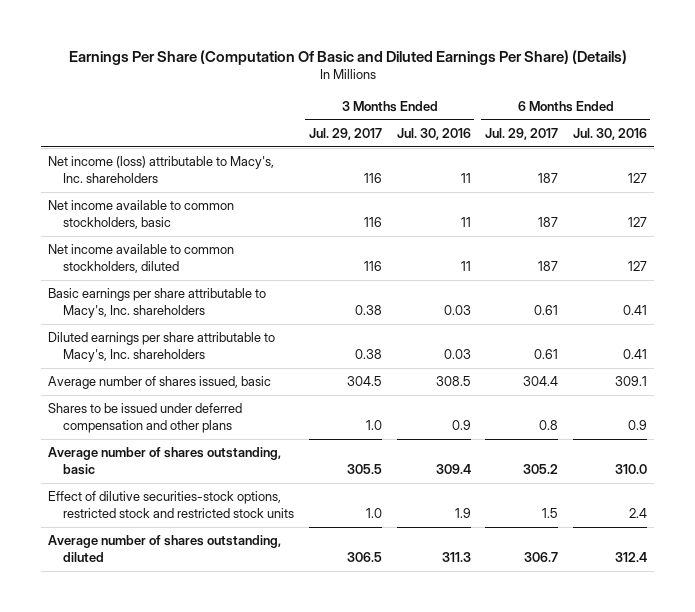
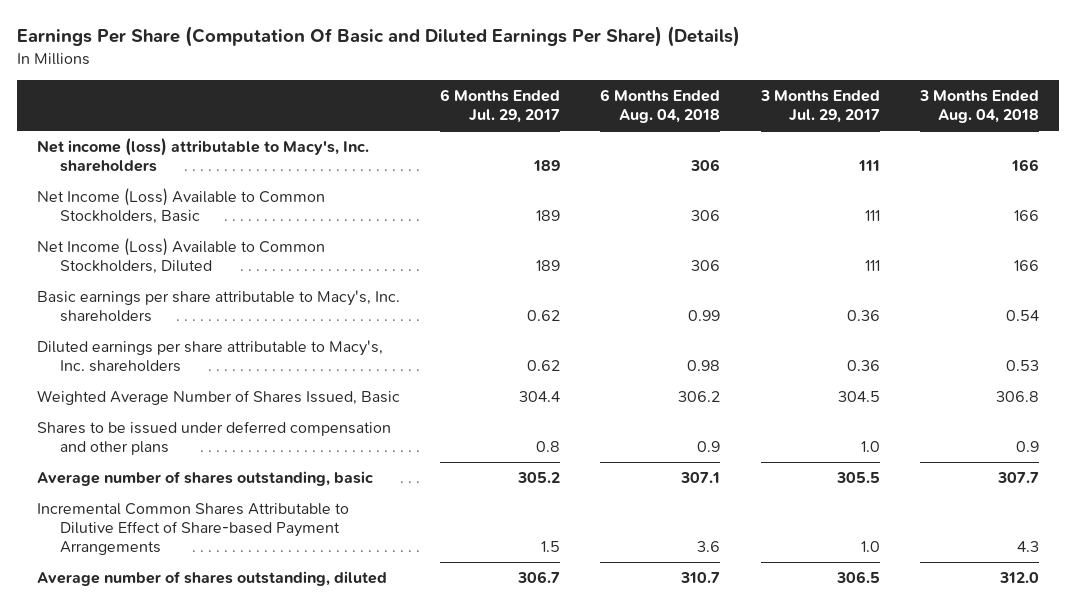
- | 3 Months Ended Jul. 29, 2017 | 3 Months Ended Jul. 30, 2016 | 6 Months Ended Jul. 29, 2017 | 6 Months Ended Jul. 30, 2016
+ | 6 Months Ended Jul. 29, 2017 | 6 Months Ended Aug. 04, 2018 | 3 Months Ended Jul. 29, 2017 | 3 Months Ended Aug. 04, 2018
- Net income (loss) attributable to Macy's, Inc. shareholders | 116 | 11 | 187 | 127
- Net income available to common stockholders, basic | 116 | 11 | 187 | 127
- Net income available to common stockholders, diluted | 116 | 11 | 187 | 127
- Basic earnings per share attributable to Macy's, Inc. shareholders | 0.38 | 0.03 | 0.61 | 0.41
- Diluted earnings per share attributable to Macy's, Inc. shareholders | 0.38 | 0.03 | 0.61 | 0.41
- Average number of shares issued, basic | 304.5 | 308.5 | 304.4 | 309.1
+ Net income (loss) attributable to Macy's, Inc. shareholders | 189 | 306 | 111 | 166
+ Net Income (Loss) Available to Common Stockholders, Basic | 189 | 306 | 111 | 166
+ Net Income (Loss) Available to Common Stockholders, Diluted | 189 | 306 | 111 | 166
+ Basic earnings per share attributable to Macy's, Inc. shareholders | 0.62 | 0.99 | 0.36 | 0.54
+ Diluted earnings per share attributable to Macy's, Inc. shareholders | 0.62 | 0.98 | 0.36 | 0.53
+ Weighted Average Number of Shares Issued, Basic | 304.4 | 306.2 | 304.5 | 306.8
- Effect of dilutive securities-stock options, restricted stock and restricted stock units | 1.0 | 1.9 | 1.5 | 2.4
+ Incremental Common Shares Attributable to Dilutive Effect of Share-based Payment Arrangements | 1.5 | 3.6 | 1.0 | 4.3

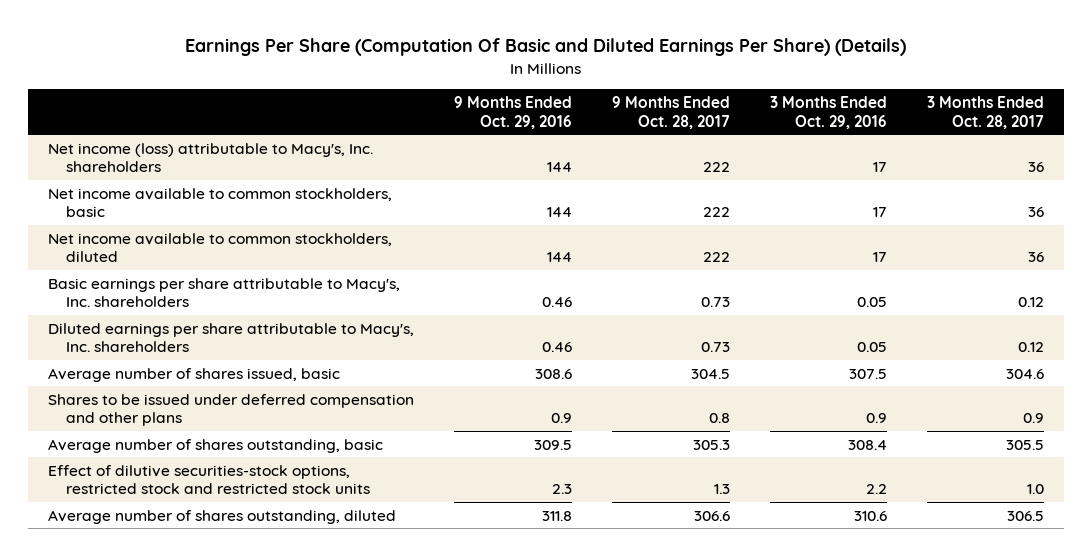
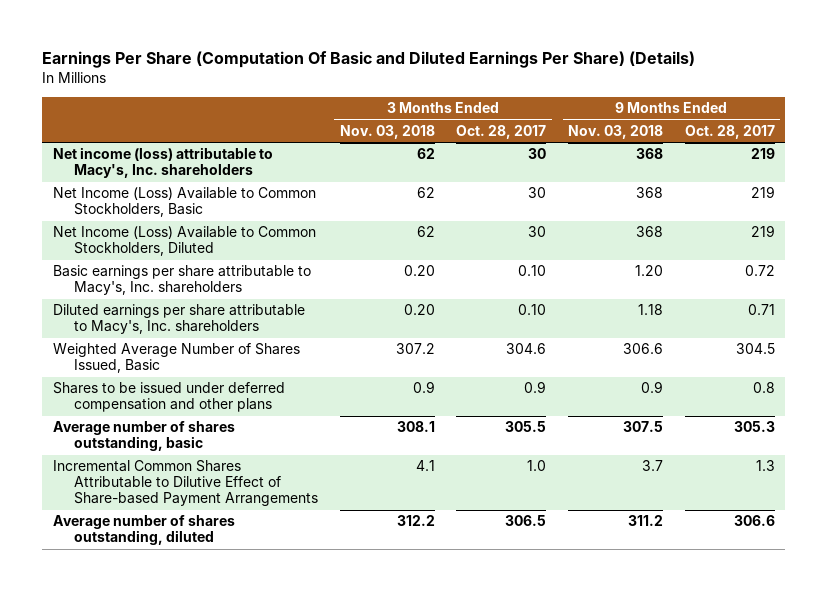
- | 9 Months Ended Oct. 29, 2016 | 9 Months Ended Oct. 28, 2017 | 3 Months Ended Oct. 29, 2016 | 3 Months Ended Oct. 28, 2017
+ | 3 Months Ended Nov. 03, 2018 | 3 Months Ended Oct. 28, 2017 | 9 Months Ended Nov. 03, 2018 | 9 Months Ended Oct. 28, 2017
- Net income (loss) attributable to Macy's, Inc. shareholders | 144 | 222 | 17 | 36
- Net income available to common stockholders, basic | 144 | 222 | 17 | 36
- Net income available to common stockholders, diluted | 144 | 222 | 17 | 36
- Basic earnings per share attributable to Macy's, Inc. shareholders | 0.46 | 0.73 | 0.05 | 0.12
- Diluted earnings per share attributable to Macy's, Inc. shareholders | 0.46 | 0.73 | 0.05 | 0.12
- Average number of shares issued, basic | 308.6 | 304.5 | 307.5 | 304.6
+ Net income (loss) attributable to Macy's, Inc. shareholders | 62 | 30 | 368 | 219
+ Net Income (Loss) Available to Common Stockholders, Basic | 62 | 30 | 368 | 219
+ Net Income (Loss) Available to Common Stockholders, Diluted | 62 | 30 | 368 | 219
+ Basic earnings per share attributable to Macy's, Inc. shareholders | 0.20 | 0.10 | 1.20 | 0.72
+ Diluted earnings per share attributable to Macy's, Inc. shareholders | 0.20 | 0.10 | 1.18 | 0.71
+ Weighted Average Number of Shares Issued, Basic | 307.2 | 304.6 | 306.6 | 304.5
- Effect of dilutive securities-stock options, restricted stock and restricted stock units | 2.3 | 1.3 | 2.2 | 1.0
+ Incremental Common Shares Attributable to Dilutive Effect of Share-based Payment Arrangements | 4.1 | 1.0 | 3.7 | 1.3

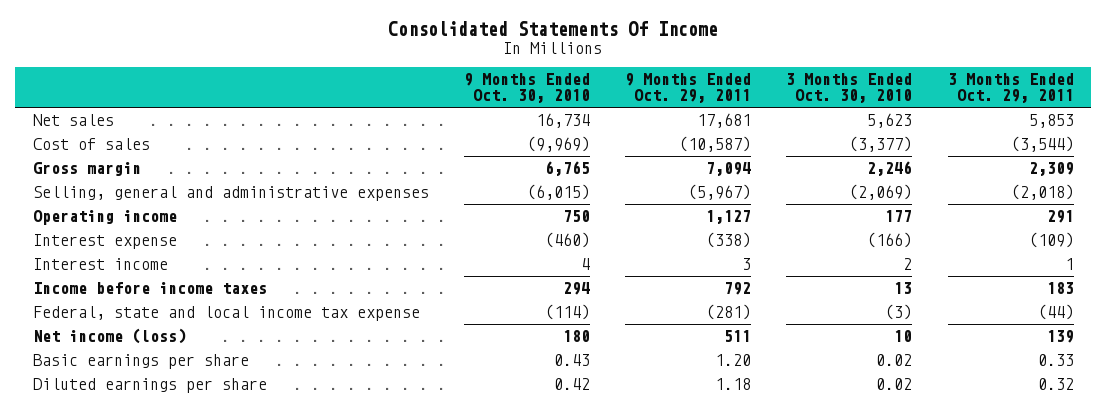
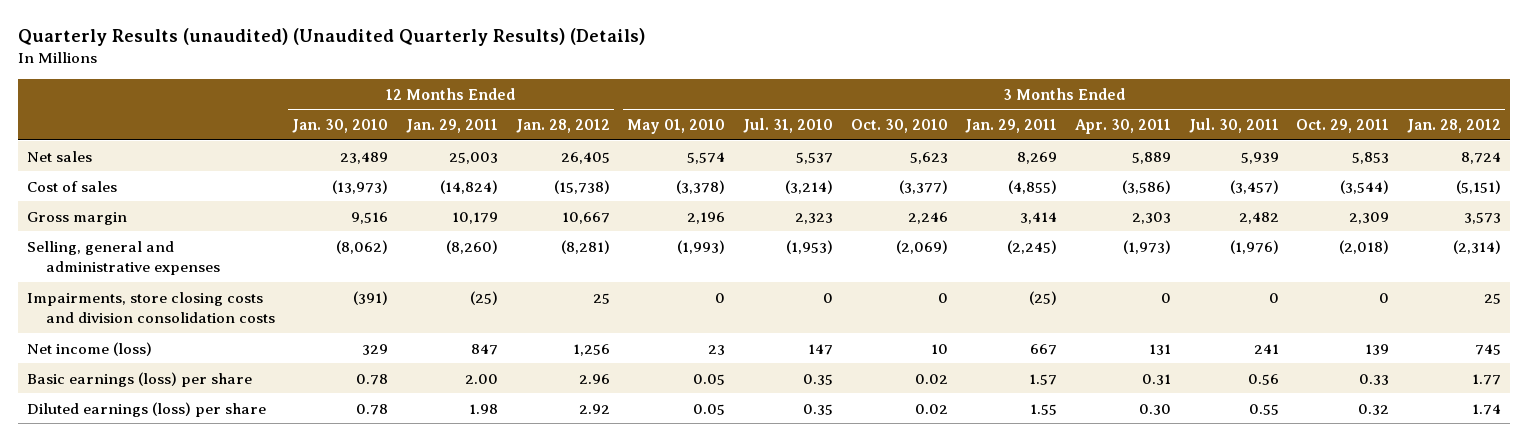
- Consolidated Statements Of Income
+ Quarterly Results (unaudited) (Unaudited Quarterly Results) (Details)
- | 9 Months Ended Oct. 30, 2010 | 9 Months Ended Oct. 29, 2011 | 3 Months Ended Oct. 30, 2010 | 3 Months Ended Oct. 29, 2011
+ | 12 Months Ended Jan. 30, 2010 | 12 Months Ended Jan. 29, 2011 | 12 Months Ended Jan. 28, 2012 | 3 Months Ended May 01, 2010 | 3 Months Ended Jul. 31, 2010 | 3 Months Ended Oct. 30, 2010 | 3 Months Ended Jan. 29, 2011 | 3 Months Ended Apr. 30, 2011 | 3 Months Ended Jul. 30, 2011 | 3 Months Ended Oct. 29, 2011 | 3 Months Ended Jan. 28, 2012
- Operating income | 750 | 1,127 | 177 | 291
- Interest expense | (460) | (338) | (166) | (109)
- Interest income | 4 | 3 | 2 | 1
- Income before income taxes | 294 | 792 | 13 | 183
- Federal, state and local income tax expense | (114) | (281) | (3) | (44)
+ Impairments, store closing costs and division consolidation costs | (391) | (25) | 25 | 0 | 0 | 0 | (25) | 0 | 0 | 0 | 25
- Basic earnings per share | 0.43 | 1.20 | 0.02 | 0.33
- Diluted earnings per share | 0.42 | 1.18 | 0.02 | 0.32
+ Basic earnings (loss) per share | 0.78 | 2.00 | 2.96 | 0.05 | 0.35 | 0.02 | 1.57 | 0.31 | 0.56 | 0.33 | 1.77
+ Diluted earnings (loss) per share | 0.78 | 1.98 | 2.92 | 0.05 | 0.35 | 0.02 | 1.55 | 0.30 | 0.55 | 0.32 | 1.74

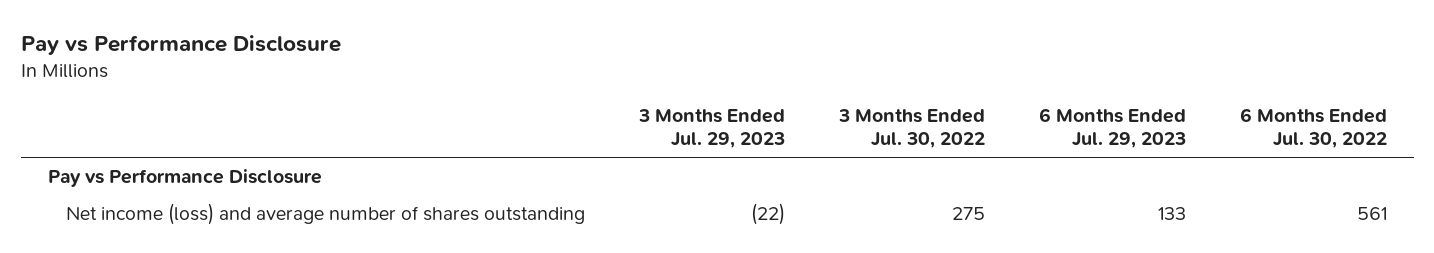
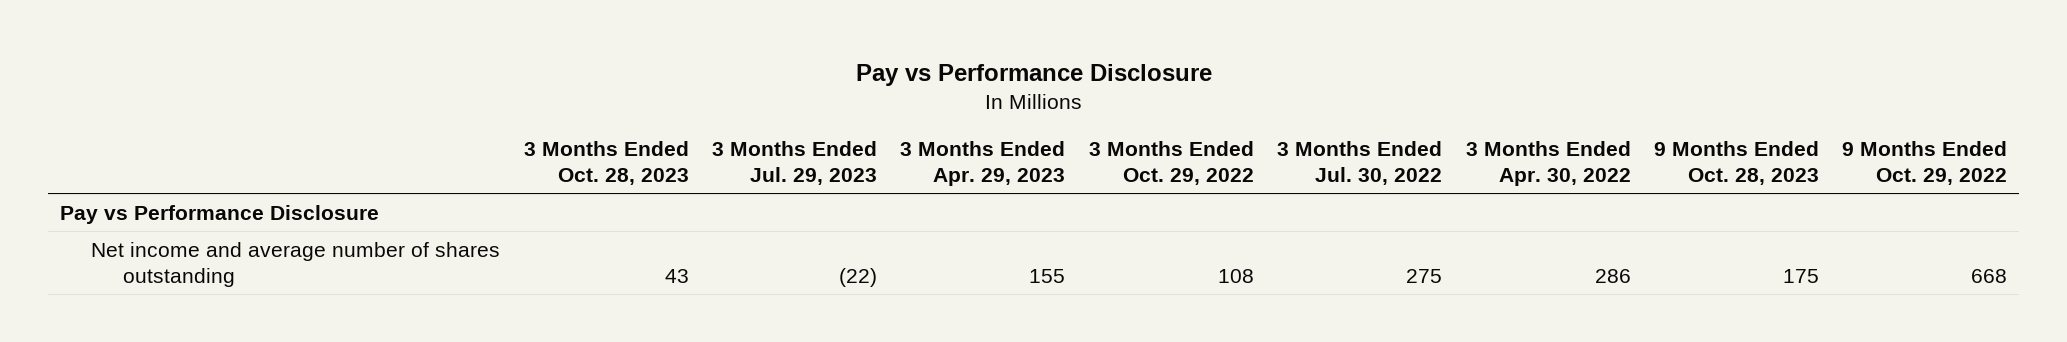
- | 3 Months Ended Jul. 29, 2023 | 3 Months Ended Jul. 30, 2022 | 6 Months Ended Jul. 29, 2023 | 6 Months Ended Jul. 30, 2022
+ | 3 Months Ended Oct. 28, 2023 | 3 Months Ended Jul. 29, 2023 | 3 Months Ended Apr. 29, 2023 | 3 Months Ended Oct. 29, 2022 | 3 Months Ended Jul. 30, 2022 | 3 Months Ended Apr. 30, 2022 | 9 Months Ended Oct. 28, 2023 | 9 Months Ended Oct. 29, 2022
- Net income (loss) and average number of shares outstanding | (22) | 275 | 133 | 561
+ Net income and average number of shares outstanding | 43 | (22) | 155 | 108 | 275 | 286 | 175 | 668

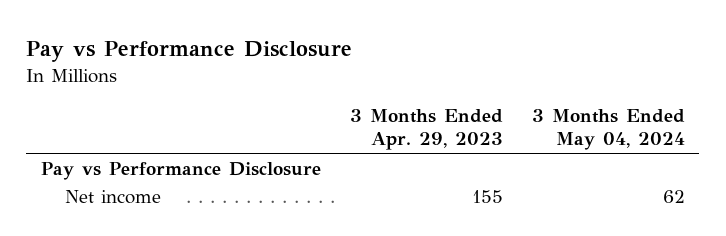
- | 3 Months Ended Oct. 28, 2023 | 3 Months Ended Jul. 29, 2023 | 3 Months Ended Apr. 29, 2023 | 3 Months Ended Oct. 29, 2022 | 3 Months Ended Jul. 30, 2022 | 3 Months Ended Apr. 30, 2022 | 9 Months Ended Oct. 28, 2023 | 9 Months Ended Oct. 29, 2022
+ | 3 Months Ended Apr. 29, 2023 | 3 Months Ended May 04, 2024
- Net income and average number of shares outstanding | 43 | (22) | 155 | 108 | 275 | 286 | 175 | 668
+ Net income | 155 | 62

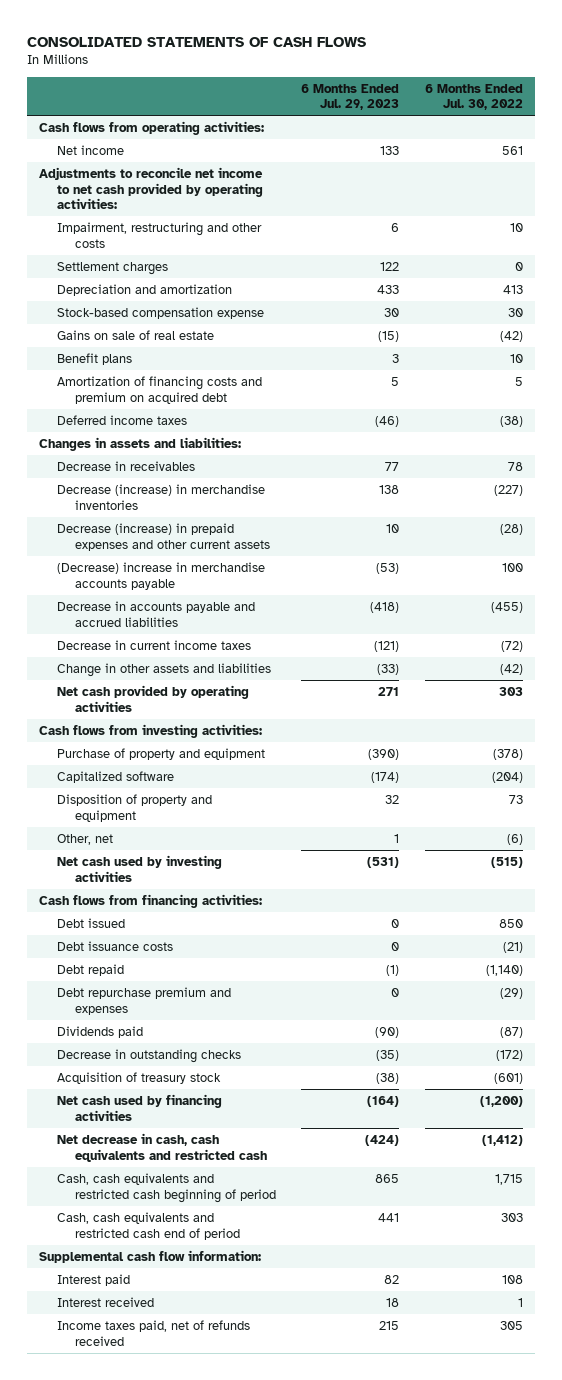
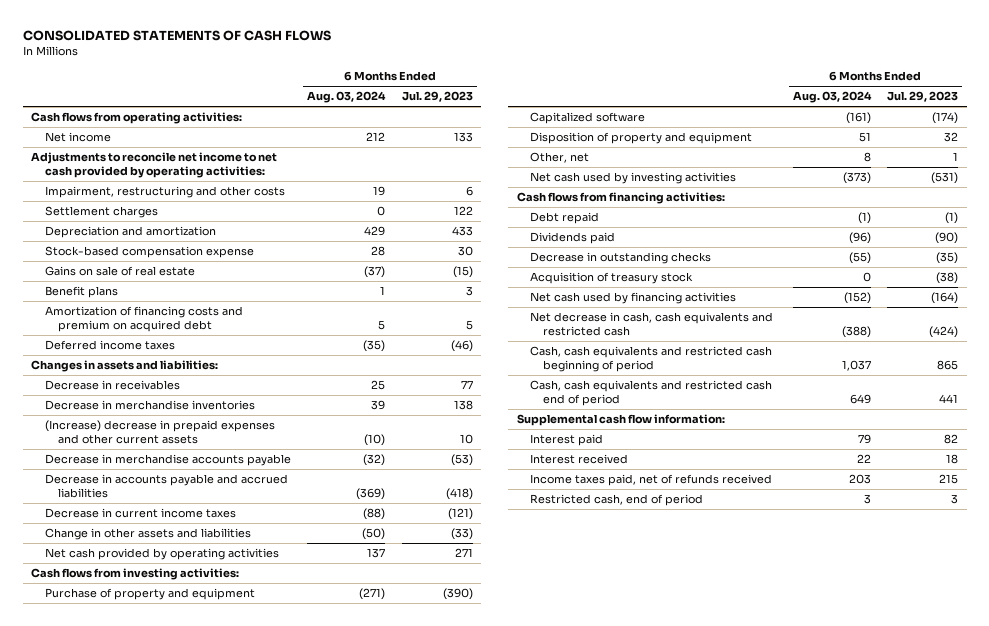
- | 6 Months Ended Jul. 29, 2023 | 6 Months Ended Jul. 30, 2022
+ | 6 Months Ended Aug. 03, 2024 | 6 Months Ended Jul. 29, 2023
- Decrease (increase) in merchandise inventories | 138 | (227)
- Decrease (increase) in prepaid expenses and other current assets | 10 | (28)
- (Decrease) increase in merchandise accounts payable | (53) | 100
+ Decrease in merchandise inventories | 39 | 138
+ (Increase) decrease in prepaid expenses and other current assets | (10) | 10
+ Decrease in merchandise accounts payable | (32) | (53)
- Debt issued | 0 | 850
- Debt issuance costs | 0 | (21)
- Debt repurchase premium and expenses | 0 | (29)
+ Restricted cash, end of period | 3 | 3

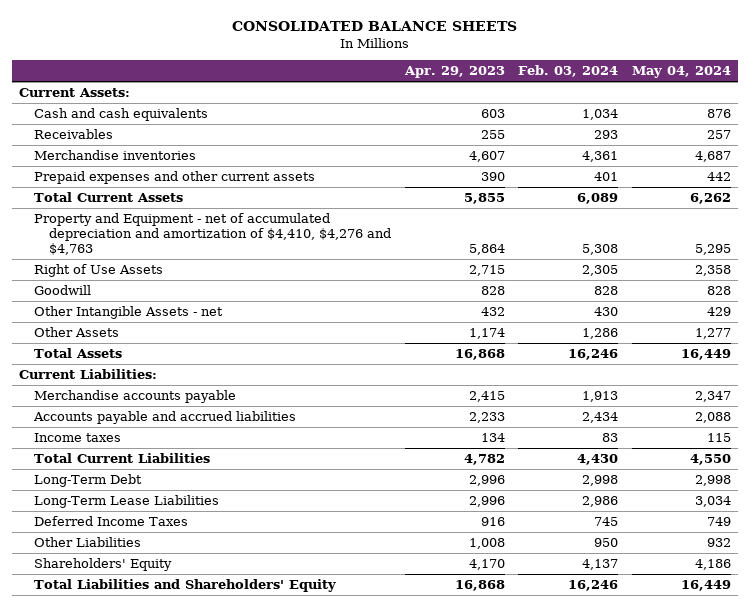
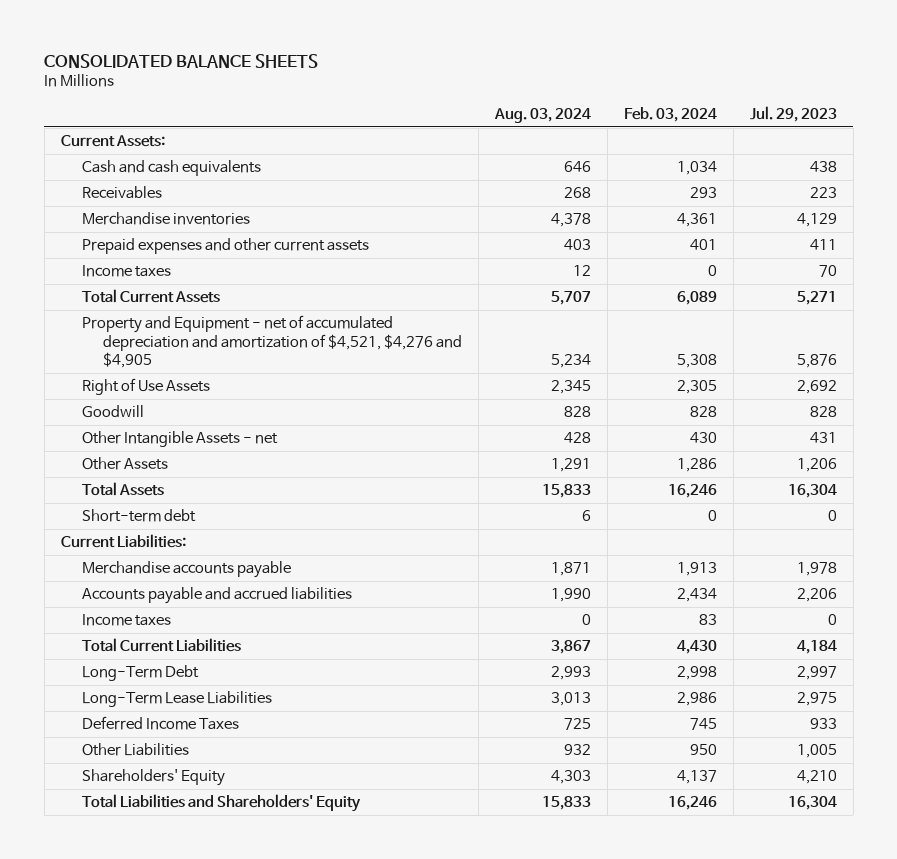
- | Apr. 29, 2023 | Feb. 03, 2024 | May 04, 2024
+ | Aug. 03, 2024 | Feb. 03, 2024 | Jul. 29, 2023
+ Income taxes | 12 | 0 | 70
- Property and Equipment - net of accumulated depreciation and amortization of $4,410, $4,276 and $4,763 | 5,864 | 5,308 | 5,295
+ Property and Equipment - net of accumulated depreciation and amortization of $4,521, $4,276 and $4,905 | 5,234 | 5,308 | 5,876
+ Short-term debt | 6 | 0 | 0

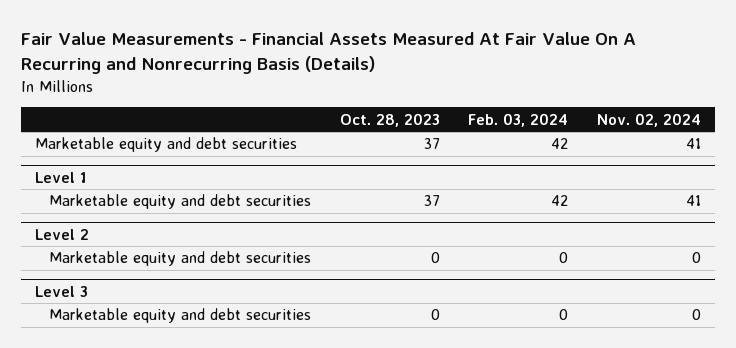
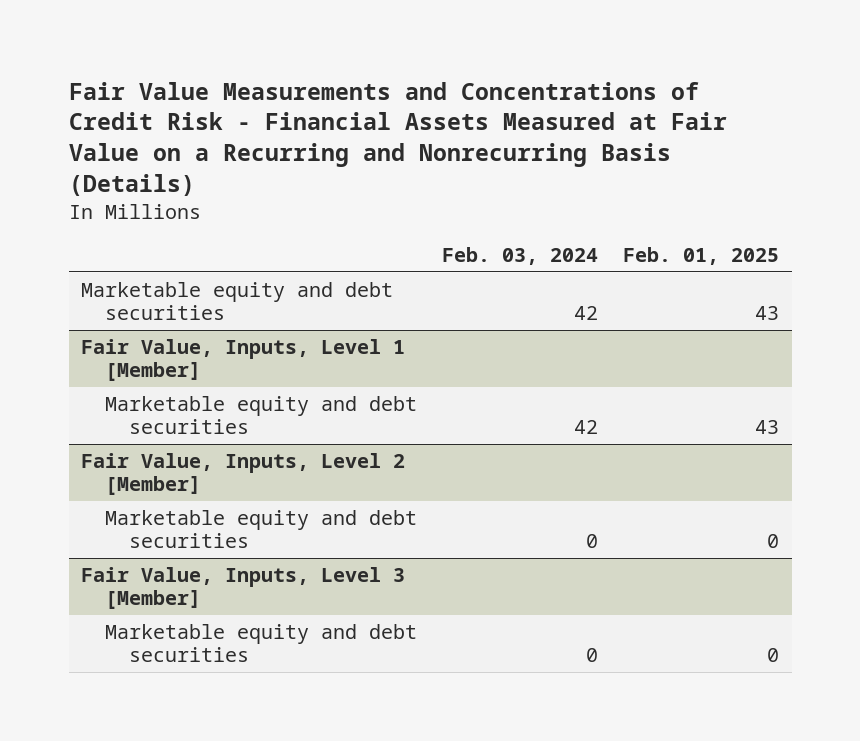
- Fair Value Measurements - Financial Assets Measured At Fair Value On A Recurring and Nonrecurring Basis (Details)
+ Fair Value Measurements and Concentrations of Credit Risk - Financial Assets Measured at Fair Value on a Recurring and Nonrecurring Basis (Details)
- | Oct. 28, 2023 | Feb. 03, 2024 | Nov. 02, 2024
+ | Feb. 03, 2024 | Feb. 01, 2025
- Level 1
+ Fair Value, Inputs, Level 1 [Member]
- Level 2
+ Fair Value, Inputs, Level 2 [Member]
- Level 3
+ Fair Value, Inputs, Level 3 [Member]

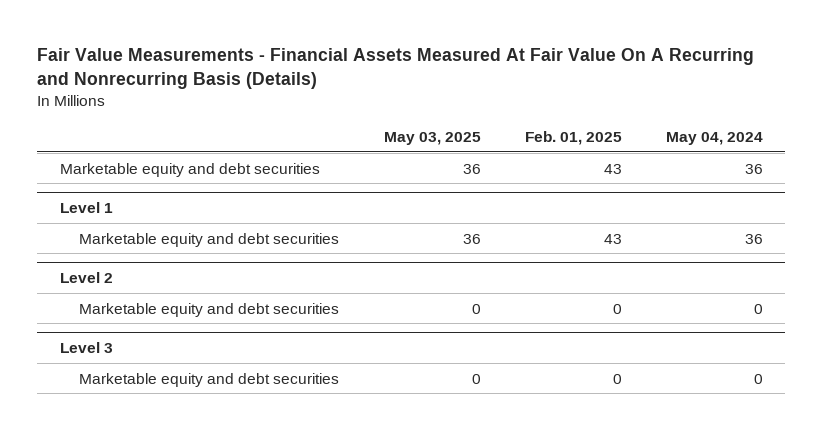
- Fair Value Measurements and Concentrations of Credit Risk - Financial Assets Measured at Fair Value on a Recurring and Nonrecurring Basis (Details)
+ Fair Value Measurements - Financial Assets Measured At Fair Value On A Recurring and Nonrecurring Basis (Details)
- | Feb. 03, 2024 | Feb. 01, 2025
+ | May 03, 2025 | Feb. 01, 2025 | May 04, 2024
- Fair Value, Inputs, Level 1 [Member]
+ Level 1
- Fair Value, Inputs, Level 2 [Member]
+ Level 2
- Fair Value, Inputs, Level 3 [Member]
+ Level 3

